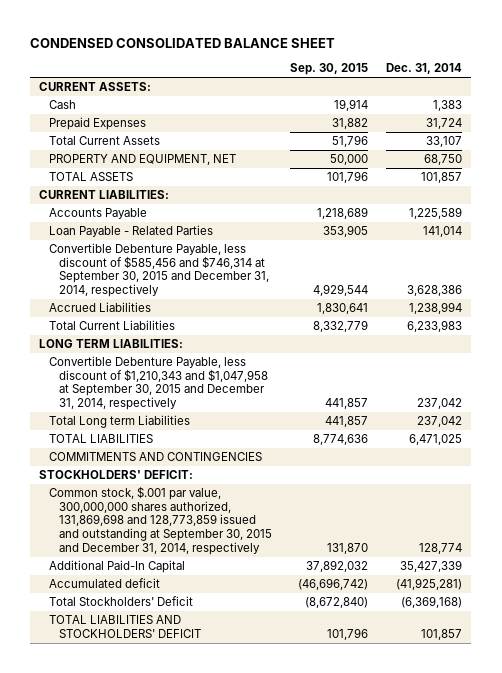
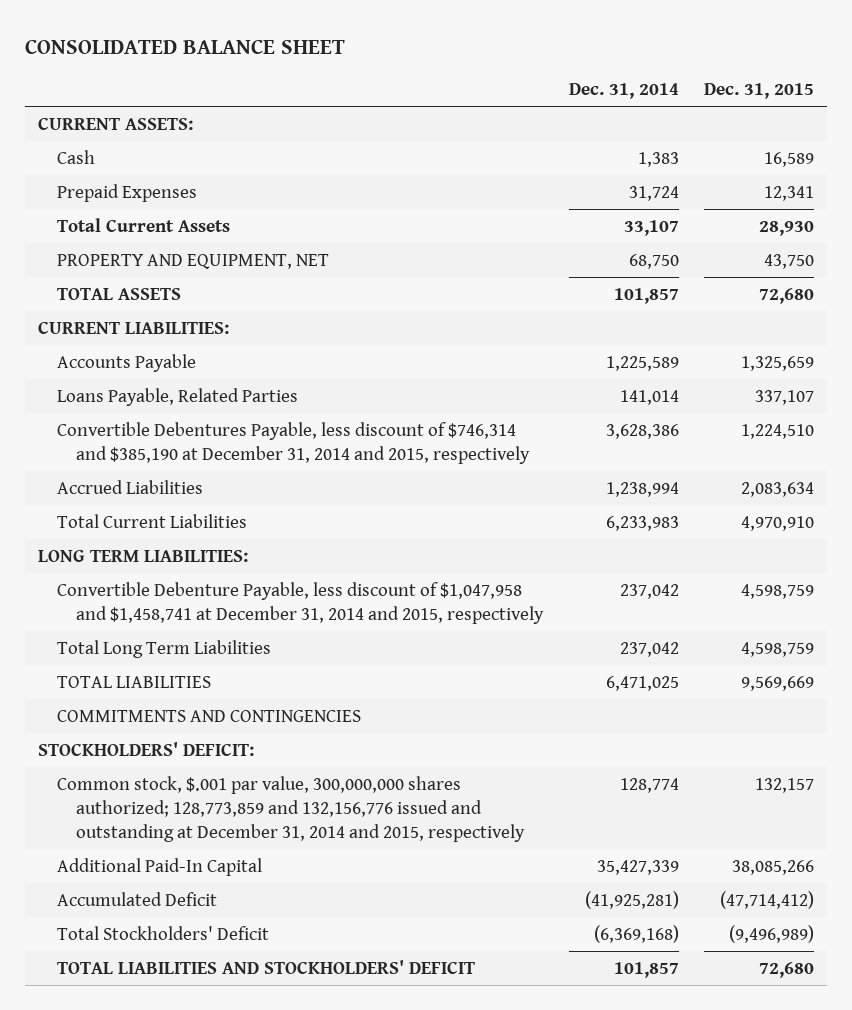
- CONDENSED CONSOLIDATED BALANCE SHEET
+ CONSOLIDATED BALANCE SHEET
- | Sep. 30, 2015 | Dec. 31, 2014
+ | Dec. 31, 2014 | Dec. 31, 2015
- Loan Payable - Related Parties | 353,905 | 141,014
- Convertible Debenture Payable, less discount of $585,456 and $746,314 at September 30, 2015 and December 31, 2014, respectively | 4,929,544 | 3,628,386
+ Loans Payable, Related Parties | 141,014 | 337,107
+ Convertible Debentures Payable, less discount of $746,314 and $385,190 at December 31, 2014 and 2015, respectively | 3,628,386 | 1,224,510
- Convertible Debenture Payable, less discount of $1,210,343 and $1,047,958 at September 30, 2015 and December 31, 2014, respectively | 441,857 | 237,042
- Total Long term Liabilities | 441,857 | 237,042
+ Convertible Debenture Payable, less discount of $1,047,958 and $1,458,741 at December 31, 2014 and 2015, respectively | 237,042 | 4,598,759
+ Total Long Term Liabilities | 237,042 | 4,598,759
- Common stock, $.001 par value, 300,000,000 shares authorized, 131,869,698 and 128,773,859 issued and outstanding at September 30, 2015 and December 31, 2014, respectively | 131,870 | 128,774
+ Common stock, $.001 par value, 300,000,000 shares authorized; 128,773,859 and 132,156,776 issued and outstanding at December 31, 2014 and 2015, respectively | 128,774 | 132,157
- Accumulated deficit | (46,696,742) | (41,925,281)
+ Accumulated Deficit | (41,925,281) | (47,714,412)

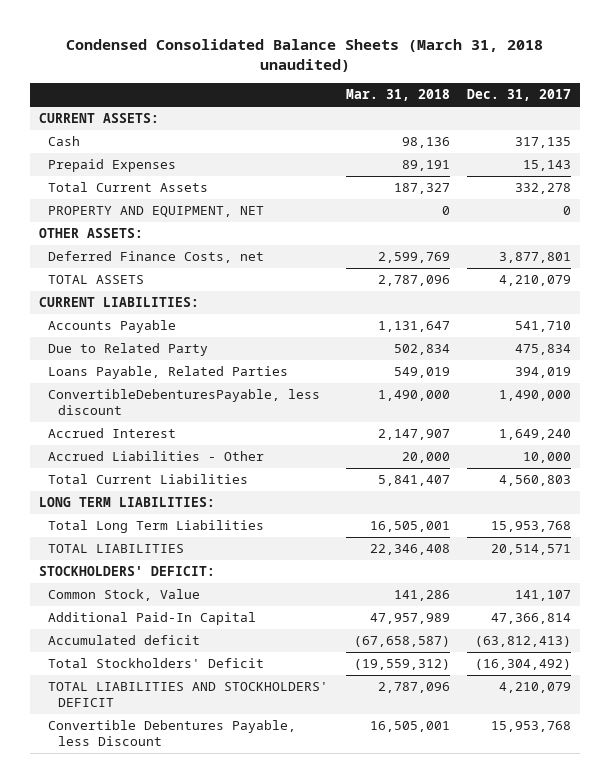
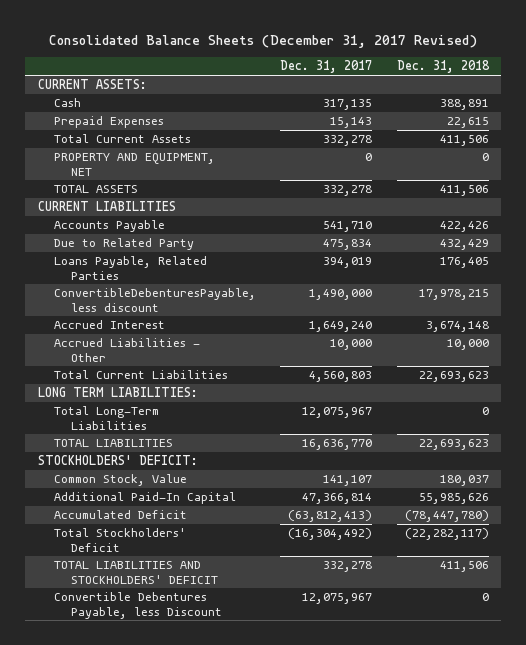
- Condensed Consolidated Balance Sheets (March 31, 2018 unaudited)
+ Consolidated Balance Sheets (December 31, 2017 Revised)
- | Mar. 31, 2018 | Dec. 31, 2017
+ | Dec. 31, 2017 | Dec. 31, 2018
- OTHER ASSETS:
- Deferred Finance Costs, net | 2,599,769 | 3,877,801
- TOTAL ASSETS | 2,787,096 | 4,210,079
- CURRENT LIABILITIES:
+ TOTAL ASSETS | 332,278 | 411,506
+ CURRENT LIABILITIES
- Total Long Term Liabilities | 16,505,001 | 15,953,768
- TOTAL LIABILITIES | 22,346,408 | 20,514,571
+ Total Long-Term Liabilities | 12,075,967 | 0
+ TOTAL LIABILITIES | 16,636,770 | 22,693,623
- Accumulated deficit | (67,658,587) | (63,812,413)
+ Accumulated Deficit | (63,812,413) | (78,447,780)
- TOTAL LIABILITIES AND STOCKHOLDERS' DEFICIT | 2,787,096 | 4,210,079
- Convertible Debentures Payable, less Discount | 16,505,001 | 15,953,768
+ TOTAL LIABILITIES AND STOCKHOLDERS' DEFICIT | 332,278 | 411,506
+ Convertible Debentures Payable, less Discount | 12,075,967 | 0

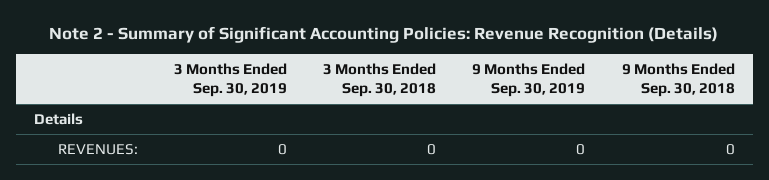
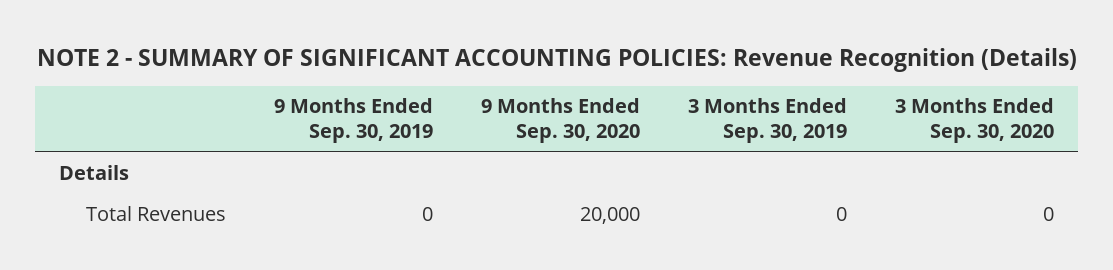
- Note 2 - Summary of Significant Accounting Policies: Revenue Recognition (Details)
+ NOTE 2 - SUMMARY OF SIGNIFICANT ACCOUNTING POLICIES: Revenue Recognition (Details)
- | 3 Months Ended Sep. 30, 2019 | 3 Months Ended Sep. 30, 2018 | 9 Months Ended Sep. 30, 2019 | 9 Months Ended Sep. 30, 2018
+ | 9 Months Ended Sep. 30, 2019 | 9 Months Ended Sep. 30, 2020 | 3 Months Ended Sep. 30, 2019 | 3 Months Ended Sep. 30, 2020
- REVENUES: | 0 | 0 | 0 | 0
+ Total Revenues | 0 | 20,000 | 0 | 0

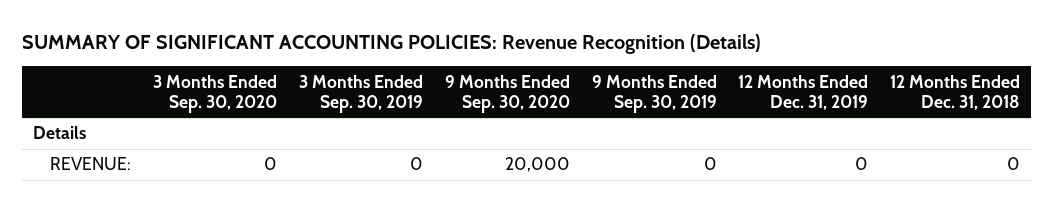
- NOTE 2 - SUMMARY OF SIGNIFICANT ACCOUNTING POLICIES: Revenue Recognition (Details)
+ SUMMARY OF SIGNIFICANT ACCOUNTING POLICIES: Revenue Recognition (Details)
- | 9 Months Ended Sep. 30, 2019 | 9 Months Ended Sep. 30, 2020 | 3 Months Ended Sep. 30, 2019 | 3 Months Ended Sep. 30, 2020
+ | 3 Months Ended Sep. 30, 2020 | 3 Months Ended Sep. 30, 2019 | 9 Months Ended Sep. 30, 2020 | 9 Months Ended Sep. 30, 2019 | 12 Months Ended Dec. 31, 2019 | 12 Months Ended Dec. 31, 2018
- Total Revenues | 0 | 20,000 | 0 | 0
+ REVENUE: | 0 | 0 | 20,000 | 0 | 0 | 0

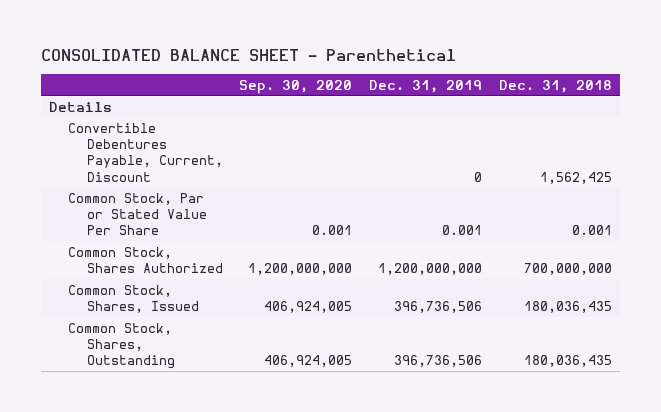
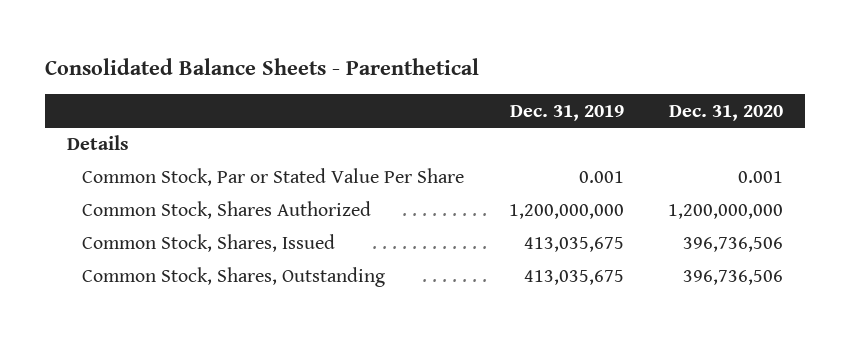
- CONSOLIDATED BALANCE SHEET - Parenthetical
+ Consolidated Balance Sheets - Parenthetical
- | Sep. 30, 2020 | Dec. 31, 2019 | Dec. 31, 2018
+ | Dec. 31, 2019 | Dec. 31, 2020
- Convertible Debentures Payable, Current, Discount | | 0 | 1,562,425
- Common Stock, Shares, Issued | 406,924,005 | 396,736,506 | 180,036,435
- Common Stock, Shares, Outstanding | 406,924,005 | 396,736,506 | 180,036,435
+ Common Stock, Shares, Issued | 413,035,675 | 396,736,506
+ Common Stock, Shares, Outstanding | 413,035,675 | 396,736,506

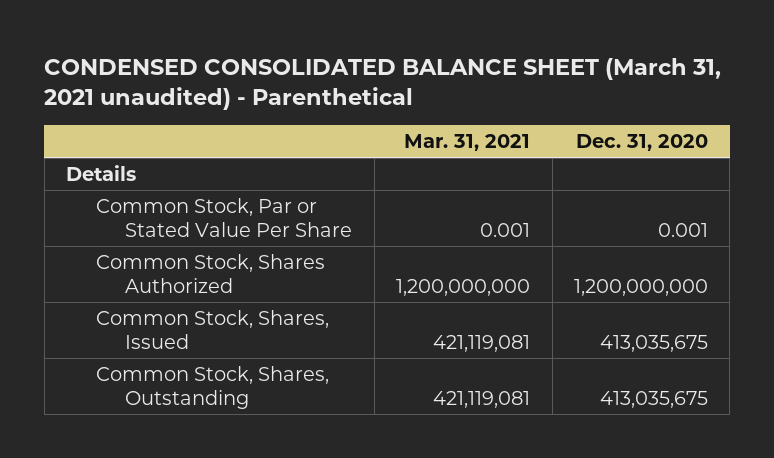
- Consolidated Balance Sheets - Parenthetical
+ CONDENSED CONSOLIDATED BALANCE SHEET (March 31, 2021 unaudited) - Parenthetical
- | Dec. 31, 2019 | Dec. 31, 2020
+ | Mar. 31, 2021 | Dec. 31, 2020
- Common Stock, Shares, Issued | 413,035,675 | 396,736,506
- Common Stock, Shares, Outstanding | 413,035,675 | 396,736,506
+ Common Stock, Shares, Issued | 421,119,081 | 413,035,675
+ Common Stock, Shares, Outstanding | 421,119,081 | 413,035,675

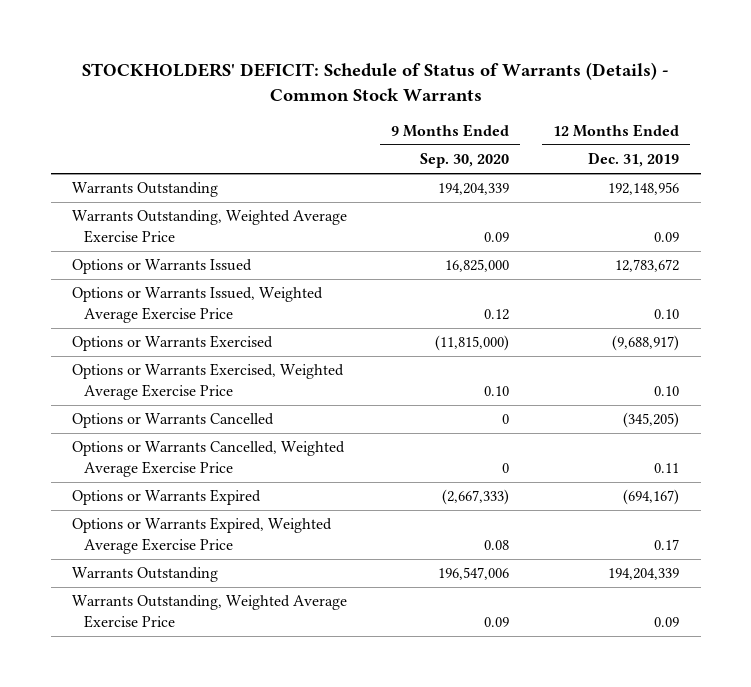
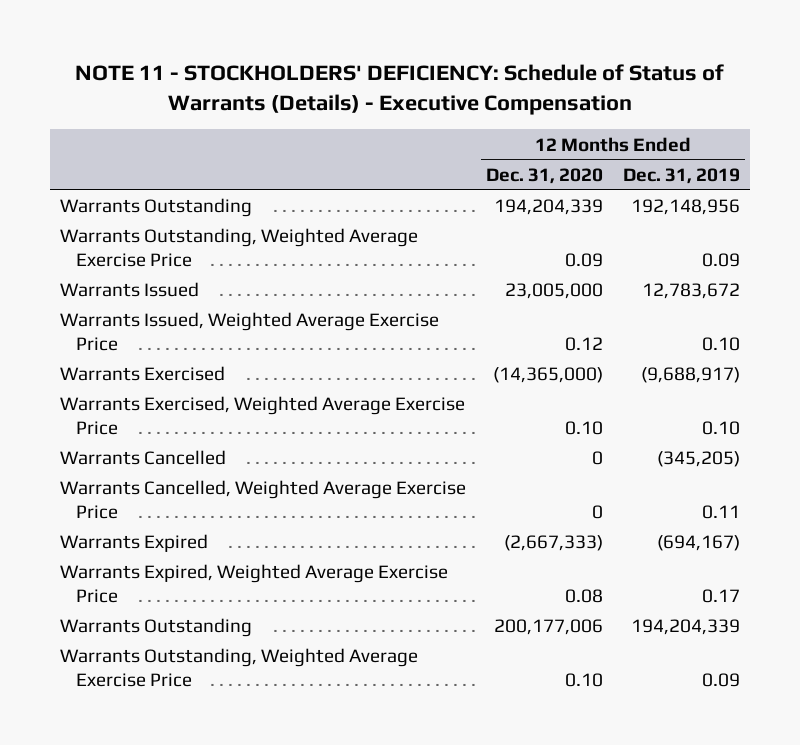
- STOCKHOLDERS' DEFICIT: Schedule of Status of Warrants (Details) - Common Stock Warrants
+ NOTE 11 - STOCKHOLDERS' DEFICIENCY: Schedule of Status of Warrants (Details) - Executive Compensation
- | 9 Months Ended Sep. 30, 2020 | 12 Months Ended Dec. 31, 2019
+ | 12 Months Ended Dec. 31, 2020 | 12 Months Ended Dec. 31, 2019
- Options or Warrants Issued | 16,825,000 | 12,783,672
- Options or Warrants Issued, Weighted Average Exercise Price | 0.12 | 0.10
- Options or Warrants Exercised | (11,815,000) | (9,688,917)
- Options or Warrants Exercised, Weighted Average Exercise Price | 0.10 | 0.10
- Options or Warrants Cancelled | 0 | (345,205)
- Options or Warrants Cancelled, Weighted Average Exercise Price | 0 | 0.11
- Options or Warrants Expired | (2,667,333) | (694,167)
- Options or Warrants Expired, Weighted Average Exercise Price | 0.08 | 0.17
+ Warrants Issued | 23,005,000 | 12,783,672
+ Warrants Issued, Weighted Average Exercise Price | 0.12 | 0.10
+ Warrants Exercised | (14,365,000) | (9,688,917)
+ Warrants Exercised, Weighted Average Exercise Price | 0.10 | 0.10
+ Warrants Cancelled | 0 | (345,205)
+ Warrants Cancelled, Weighted Average Exercise Price | 0 | 0.11
+ Warrants Expired | (2,667,333) | (694,167)
+ Warrants Expired, Weighted Average Exercise Price | 0.08 | 0.17

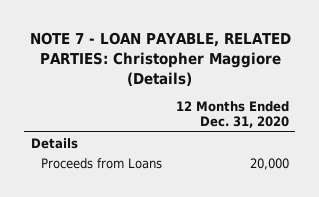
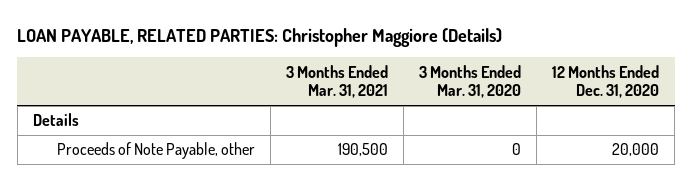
- NOTE 7 - LOAN PAYABLE, RELATED PARTIES: Christopher Maggiore (Details)
+ LOAN PAYABLE, RELATED PARTIES: Christopher Maggiore (Details)
- | 12 Months Ended Dec. 31, 2020
+ | 3 Months Ended Mar. 31, 2021 | 3 Months Ended Mar. 31, 2020 | 12 Months Ended Dec. 31, 2020
- Proceeds from Loans | 20,000
+ Proceeds of Note Payable, other | 190,500 | 0 | 20,000

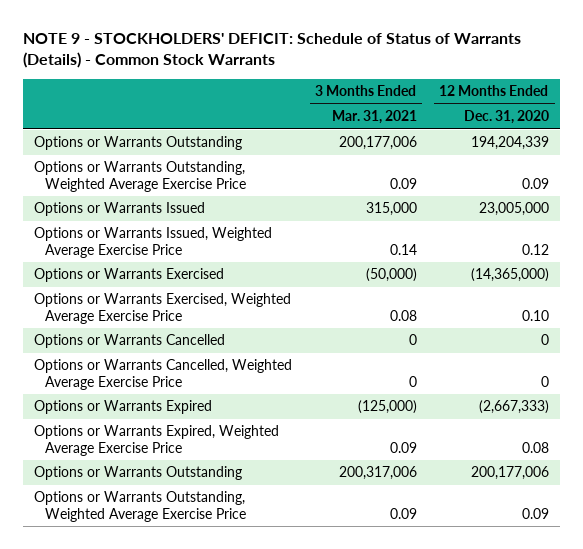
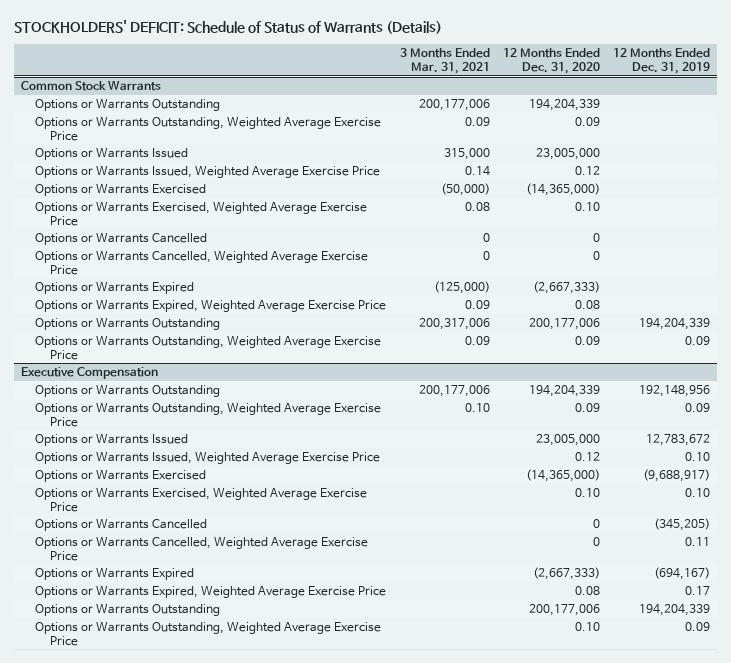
- NOTE 9 - STOCKHOLDERS' DEFICIT: Schedule of Status of Warrants (Details) - Common Stock Warrants
+ STOCKHOLDERS' DEFICIT: Schedule of Status of Warrants (Details)
- | 3 Months Ended Mar. 31, 2021 | 12 Months Ended Dec. 31, 2020
+ | 3 Months Ended Mar. 31, 2021 | 12 Months Ended Dec. 31, 2020 | 12 Months Ended Dec. 31, 2019
+ Common Stock Warrants
+ Executive Compensation
+ Options or Warrants Outstanding | 200,177,006 | 194,204,339 | 192,148,956
+ Options or Warrants Outstanding, Weighted Average Exercise Price | 0.10 | 0.09 | 0.09
+ Options or Warrants Issued | | 23,005,000 | 12,783,672
+ Options or Warrants Issued, Weighted Average Exercise Price | | 0.12 | 0.10
+ Options or Warrants Exercised | | (14,365,000) | (9,688,917)
+ Options or Warrants Exercised, Weighted Average Exercise Price | | 0.10 | 0.10
+ Options or Warrants Cancelled | | 0 | (345,205)
+ Options or Warrants Cancelled, Weighted Average Exercise Price | | 0 | 0.11
+ Options or Warrants Expired | | (2,667,333) | (694,167)
+ Options or Warrants Expired, Weighted Average Exercise Price | | 0.08 | 0.17
+ Options or Warrants Outstanding | | 200,177,006 | 194,204,339
+ Options or Warrants Outstanding, Weighted Average Exercise Price | | 0.10 | 0.09

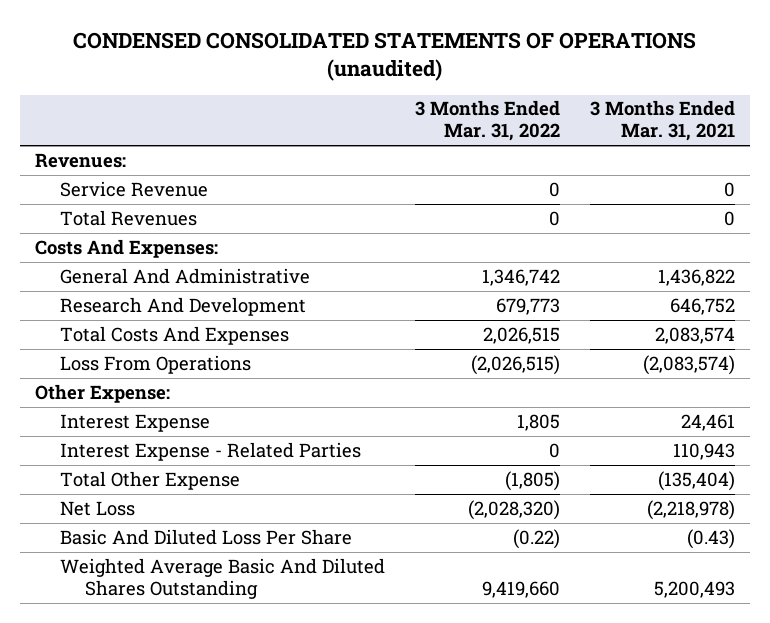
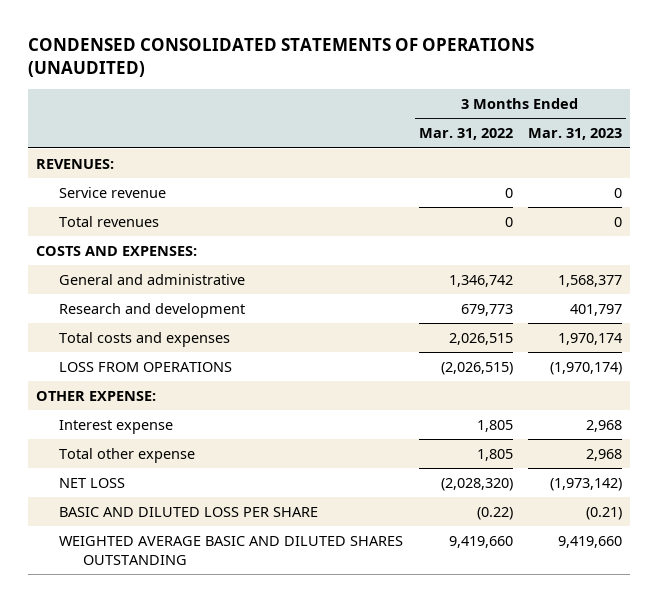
- CONDENSED CONSOLIDATED STATEMENTS OF OPERATIONS (unaudited)
+ CONDENSED CONSOLIDATED STATEMENTS OF OPERATIONS (UNAUDITED)
- | 3 Months Ended Mar. 31, 2022 | 3 Months Ended Mar. 31, 2021
+ | 3 Months Ended Mar. 31, 2022 | 3 Months Ended Mar. 31, 2023
- Revenues:
- Service Revenue | 0 | 0
- Total Revenues | 0 | 0
- Costs And Expenses:
- General And Administrative | 1,346,742 | 1,436,822
- Research And Development | 679,773 | 646,752
- Total Costs And Expenses | 2,026,515 | 2,083,574
- Loss From Operations | (2,026,515) | (2,083,574)
- Other Expense:
- Interest Expense | 1,805 | 24,461
- Interest Expense - Related Parties | 0 | 110,943
- Total Other Expense | (1,805) | (135,404)
- Net Loss | (2,028,320) | (2,218,978)
- Basic And Diluted Loss Per Share | (0.22) | (0.43)
- Weighted Average Basic And Diluted Shares Outstanding | 9,419,660 | 5,200,493
+ REVENUES:
+ Service revenue | 0 | 0
+ Total revenues | 0 | 0
+ COSTS AND EXPENSES:
+ General and administrative | 1,346,742 | 1,568,377
+ Research and development | 679,773 | 401,797
+ Total costs and expenses | 2,026,515 | 1,970,174
+ LOSS FROM OPERATIONS | (2,026,515) | (1,970,174)
+ OTHER EXPENSE:
+ Interest expense | 1,805 | 2,968
+ Total other expense | 1,805 | 2,968
+ NET LOSS | (2,028,320) | (1,973,142)
+ BASIC AND DILUTED LOSS PER SHARE | (0.22) | (0.21)
+ WEIGHTED AVERAGE BASIC AND DILUTED SHARES OUTSTANDING | 9,419,660 | 9,419,660

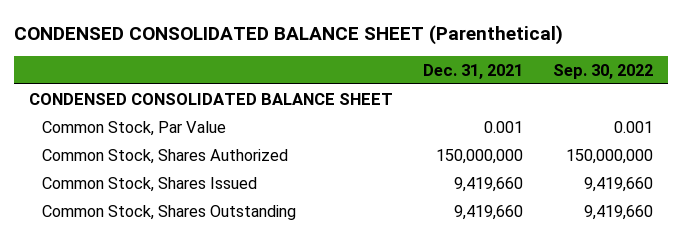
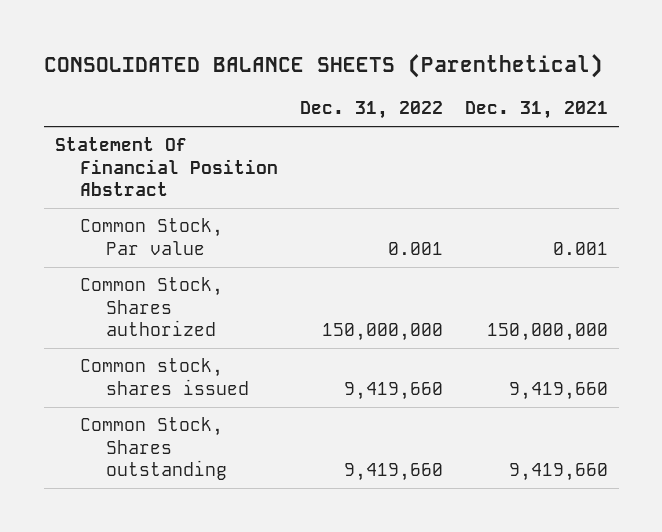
- CONDENSED CONSOLIDATED BALANCE SHEET (Parenthetical)
+ CONSOLIDATED BALANCE SHEETS (Parenthetical)
- | Dec. 31, 2021 | Sep. 30, 2022
+ | Dec. 31, 2022 | Dec. 31, 2021
- CONDENSED CONSOLIDATED BALANCE SHEET
- Common Stock, Par Value | 0.001 | 0.001
- Common Stock, Shares Authorized | 150,000,000 | 150,000,000
- Common Stock, Shares Issued | 9,419,660 | 9,419,660
- Common Stock, Shares Outstanding | 9,419,660 | 9,419,660
+ Statement Of Financial Position Abstract
+ Common Stock, Par value | 0.001 | 0.001
+ Common Stock, Shares authorized | 150,000,000 | 150,000,000
+ Common stock, shares issued | 9,419,660 | 9,419,660
+ Common Stock, Shares outstanding | 9,419,660 | 9,419,660

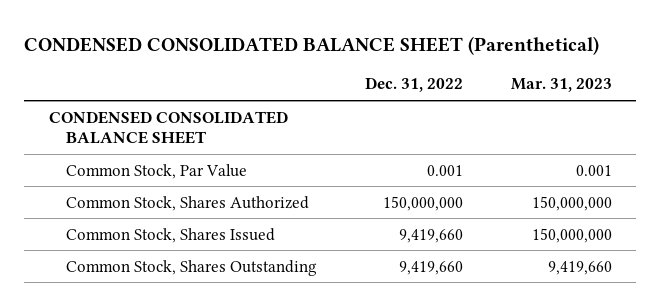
- CONSOLIDATED BALANCE SHEETS (Parenthetical)
+ CONDENSED CONSOLIDATED BALANCE SHEET (Parenthetical)
- | Dec. 31, 2022 | Dec. 31, 2021
+ | Dec. 31, 2022 | Mar. 31, 2023
- Statement Of Financial Position Abstract
- Common Stock, Par value | 0.001 | 0.001
- Common Stock, Shares authorized | 150,000,000 | 150,000,000
- Common stock, shares issued | 9,419,660 | 9,419,660
- Common Stock, Shares outstanding | 9,419,660 | 9,419,660
+ CONDENSED CONSOLIDATED BALANCE SHEET
+ Common Stock, Par Value | 0.001 | 0.001
+ Common Stock, Shares Authorized | 150,000,000 | 150,000,000
+ Common Stock, Shares Issued | 9,419,660 | 150,000,000
+ Common Stock, Shares Outstanding | 9,419,660 | 9,419,660

